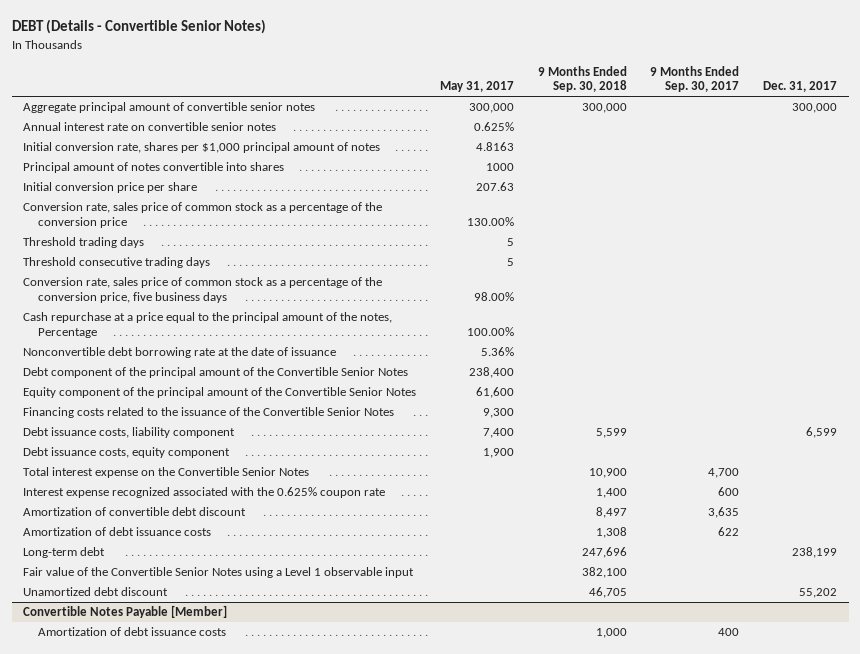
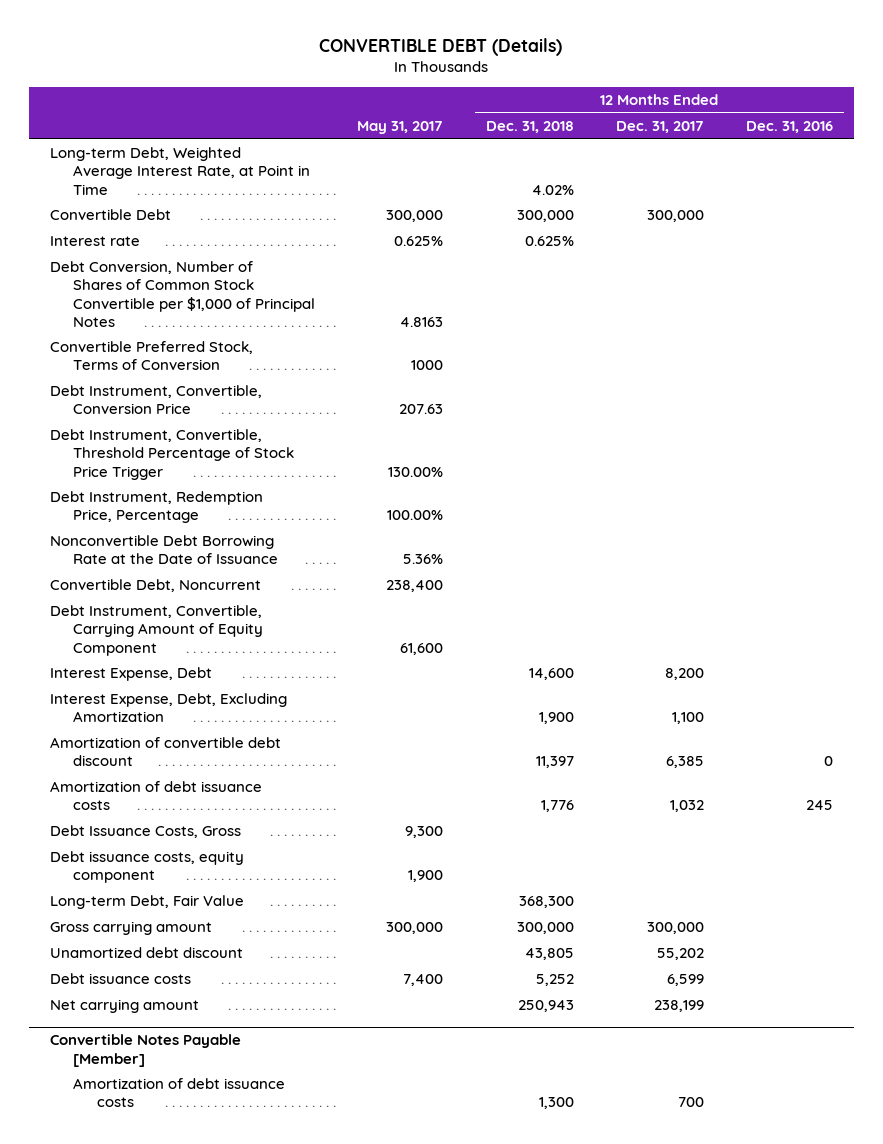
- DEBT (Details - Convertible Senior Notes)
+ CONVERTIBLE DEBT (Details)
- | May 31, 2017 | 9 Months Ended Sep. 30, 2018 | 9 Months Ended Sep. 30, 2017 | Dec. 31, 2017
+ | May 31, 2017 | 12 Months Ended Dec. 31, 2018 | 12 Months Ended Dec. 31, 2017 | 12 Months Ended Dec. 31, 2016
- Aggregate principal amount of convertible senior notes | 300,000 | 300,000 | | 300,000
- Annual interest rate on convertible senior notes | 0.625% | | |
- Initial conversion rate, shares per $1,000 principal amount of notes | 4.8163 | | |
- Principal amount of notes convertible into shares | 1000 | | |
- Initial conversion price per share | 207.63 | | |
- Conversion rate, sales price of common stock as a percentage of the conversion price | 130.00% | | |
- Threshold trading days | 5 | | |
- Threshold consecutive trading days | 5 | | |
- Conversion rate, sales price of common stock as a percentage of the conversion price, five business days | 98.00% | | |
- Cash repurchase at a price equal to the principal amount of the notes, Percentage | 100.00% | | |
- Nonconvertible debt borrowing rate at the date of issuance | 5.36% | | |
- Debt component of the principal amount of the Convertible Senior Notes | 238,400 | | |
- Equity component of the principal amount of the Convertible Senior Notes | 61,600 | | |
- Financing costs related to the issuance of the Convertible Senior Notes | 9,300 | | |
- Debt issuance costs, liability component | 7,400 | 5,599 | | 6,599
- Total interest expense on the Convertible Senior Notes | | 10,900 | 4,700 |
- Interest expense recognized associated with the 0.625% coupon rate | | 1,400 | 600 |
+ Long-term Debt, Weighted Average Interest Rate, at Point in Time | | 4.02% | |
+ Convertible Debt | 300,000 | 300,000 | 300,000 |
+ Interest rate | 0.625% | 0.625% | |
+ Debt Conversion, Number of Shares of Common Stock Convertible per $1,000 of Principal Notes | 4.8163 | | |
+ Convertible Preferred Stock, Terms of Conversion | 1000 | | |
+ Debt Instrument, Convertible, Conversion Price | 207.63 | | |
+ Debt Instrument, Convertible, Threshold Percentage of Stock Price Trigger | 130.00% | | |
+ Debt Instrument, Redemption Price, Percentage | 100.00% | | |
+ Nonconvertible Debt Borrowing Rate at the Date of Issuance | 5.36% | | |
+ Convertible Debt, Noncurrent | 238,400 | | |
+ Debt Instrument, Convertible, Carrying Amount of Equity Component | 61,600 | | |
+ Interest Expense, Debt | | 14,600 | 8,200 |
+ Interest Expense, Debt, Excluding Amortization | | 1,900 | 1,100 |
- Long-term debt | | 247,696 | | 238,199
- Fair value of the Convertible Senior Notes using a Level 1 observable input | | 382,100 | |
+ Debt Issuance Costs, Gross | 9,300 | | |
moved down: Debt issuance costs, equity component | 1,900 | | |
+ Long-term Debt, Fair Value | | 368,300 | |
+ Gross carrying amount | 300,000 | 300,000 | 300,000 |
+ Debt issuance costs | 7,400 | 5,252 | 6,599 |
+ Net carrying amount | | 250,943 | 238,199 |

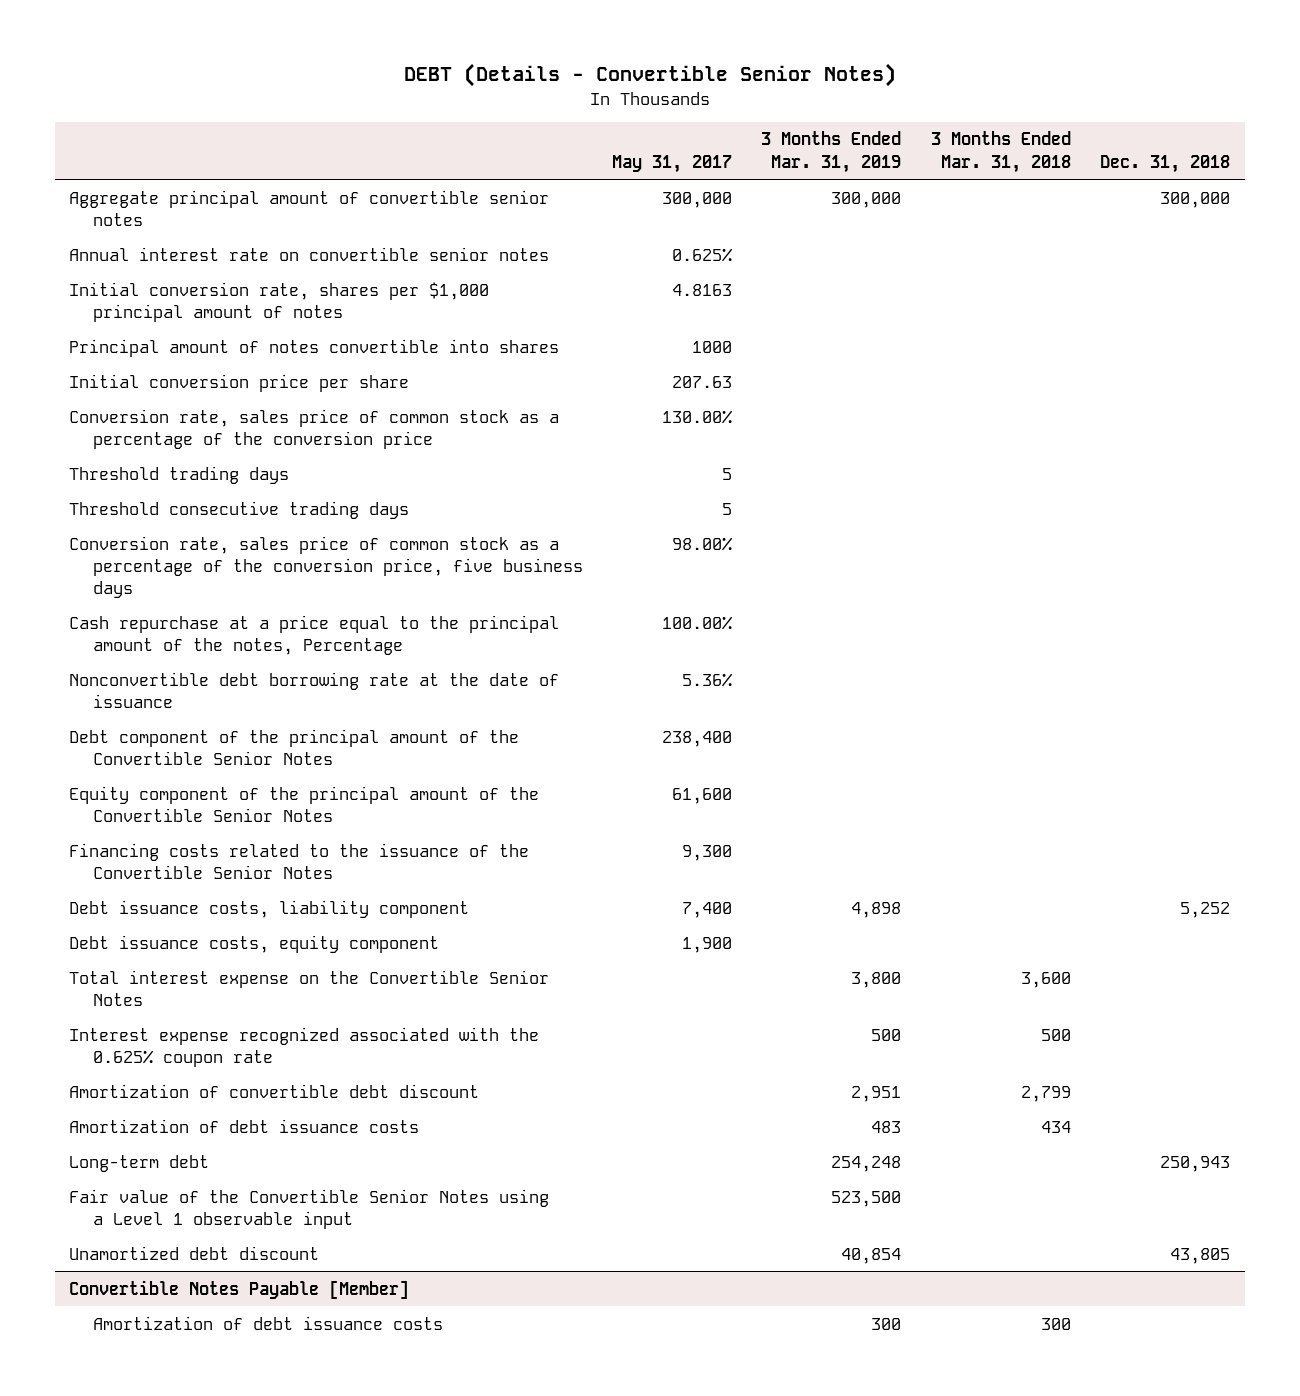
- CONVERTIBLE DEBT (Details)
+ DEBT (Details - Convertible Senior Notes)
- | May 31, 2017 | 12 Months Ended Dec. 31, 2018 | 12 Months Ended Dec. 31, 2017 | 12 Months Ended Dec. 31, 2016
+ | May 31, 2017 | 3 Months Ended Mar. 31, 2019 | 3 Months Ended Mar. 31, 2018 | Dec. 31, 2018
- Long-term Debt, Weighted Average Interest Rate, at Point in Time | | 4.02% | |
- Convertible Debt | 300,000 | 300,000 | 300,000 |
- Interest rate | 0.625% | 0.625% | |
- Debt Conversion, Number of Shares of Common Stock Convertible per $1,000 of Principal Notes | 4.8163 | | |
- Convertible Preferred Stock, Terms of Conversion | 1000 | | |
- Debt Instrument, Convertible, Conversion Price | 207.63 | | |
- Debt Instrument, Convertible, Threshold Percentage of Stock Price Trigger | 130.00% | | |
- Debt Instrument, Redemption Price, Percentage | 100.00% | | |
- Nonconvertible Debt Borrowing Rate at the Date of Issuance | 5.36% | | |
- Convertible Debt, Noncurrent | 238,400 | | |
- Debt Instrument, Convertible, Carrying Amount of Equity Component | 61,600 | | |
- Interest Expense, Debt | | 14,600 | 8,200 |
- Interest Expense, Debt, Excluding Amortization | | 1,900 | 1,100 |
+ Aggregate principal amount of convertible senior notes | 300,000 | 300,000 | | 300,000
+ Annual interest rate on convertible senior notes | 0.625% | | |
+ Initial conversion rate, shares per $1,000 principal amount of notes | 4.8163 | | |
+ Principal amount of notes convertible into shares | 1000 | | |
+ Initial conversion price per share | 207.63 | | |
+ Conversion rate, sales price of common stock as a percentage of the conversion price | 130.00% | | |
+ Threshold trading days | 5 | | |
+ Threshold consecutive trading days | 5 | | |
+ Conversion rate, sales price of common stock as a percentage of the conversion price, five business days | 98.00% | | |
+ Cash repurchase at a price equal to the principal amount of the notes, Percentage | 100.00% | | |
+ Nonconvertible debt borrowing rate at the date of issuance | 5.36% | | |
+ Debt component of the principal amount of the Convertible Senior Notes | 238,400 | | |
+ Equity component of the principal amount of the Convertible Senior Notes | 61,600 | | |
+ Financing costs related to the issuance of the Convertible Senior Notes | 9,300 | | |
+ Debt issuance costs, liability component | 7,400 | 4,898 | | 5,252
moved up: Debt issuance costs, equity component | 1,900 | | |
+ Total interest expense on the Convertible Senior Notes | | 3,800 | 3,600 |
+ Interest expense recognized associated with the 0.625% coupon rate | | 500 | 500 |
- Debt Issuance Costs, Gross | 9,300 | | |
- Long-term Debt, Fair Value | | 368,300 | |
- Gross carrying amount | 300,000 | 300,000 | 300,000 |
+ Long-term debt | | 254,248 | | 250,943
+ Fair value of the Convertible Senior Notes using a Level 1 observable input | | 523,500 | |
- Debt issuance costs | 7,400 | 5,252 | 6,599 |
- Net carrying amount | | 250,943 | 238,199 |

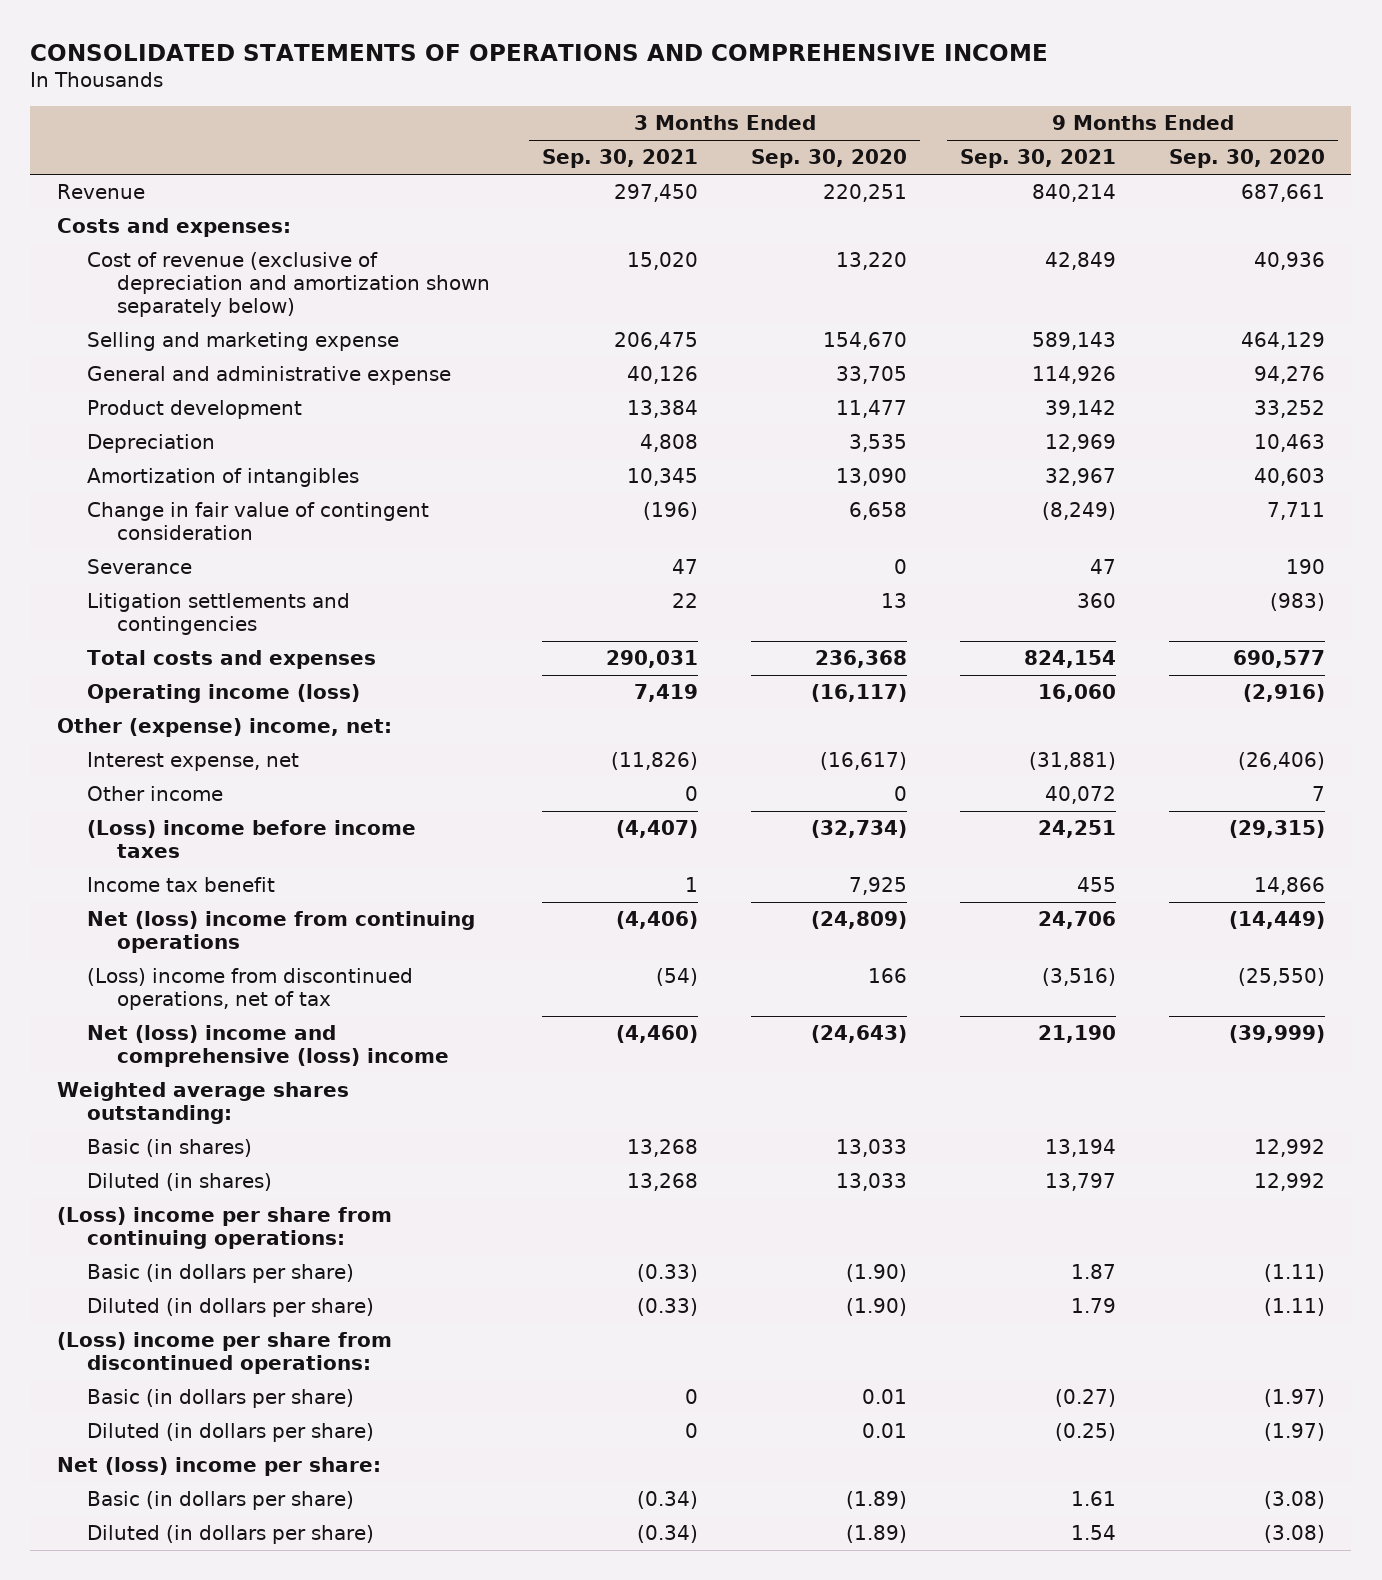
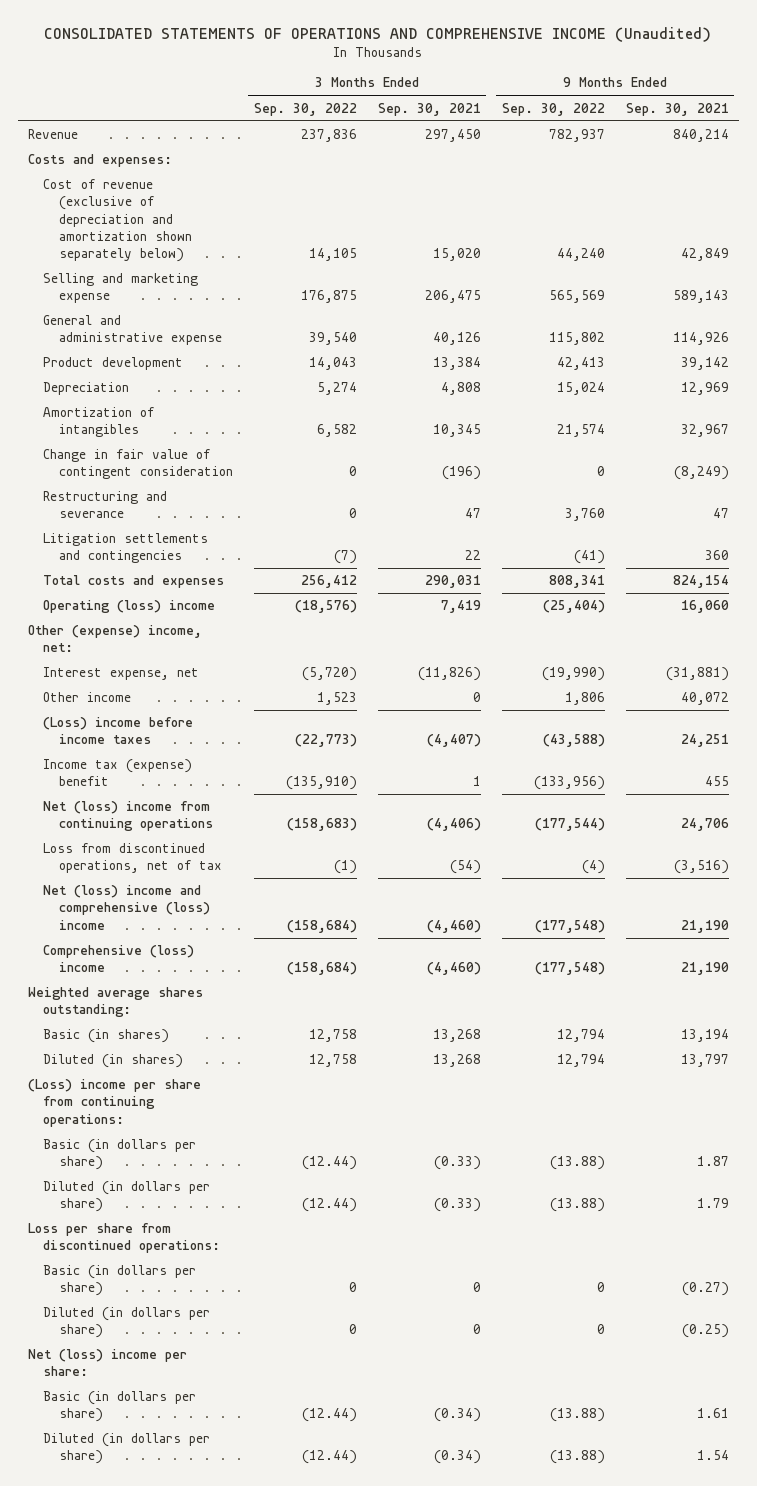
- CONSOLIDATED STATEMENTS OF OPERATIONS AND COMPREHENSIVE INCOME
+ CONSOLIDATED STATEMENTS OF OPERATIONS AND COMPREHENSIVE INCOME (Unaudited)
- | 3 Months Ended Sep. 30, 2021 | 3 Months Ended Sep. 30, 2020 | 9 Months Ended Sep. 30, 2021 | 9 Months Ended Sep. 30, 2020
+ | 3 Months Ended Sep. 30, 2022 | 3 Months Ended Sep. 30, 2021 | 9 Months Ended Sep. 30, 2022 | 9 Months Ended Sep. 30, 2021
- Severance | 47 | 0 | 47 | 190
+ Restructuring and severance | 0 | 47 | 3,760 | 47
- Operating income (loss) | 7,419 | (16,117) | 16,060 | (2,916)
+ Operating (loss) income | (18,576) | 7,419 | (25,404) | 16,060
- Income tax benefit | 1 | 7,925 | 455 | 14,866
+ Income tax (expense) benefit | (135,910) | 1 | (133,956) | 455
- (Loss) income from discontinued operations, net of tax | (54) | 166 | (3,516) | (25,550)
+ Loss from discontinued operations, net of tax | (1) | (54) | (4) | (3,516)
+ Comprehensive (loss) income | (158,684) | (4,460) | (177,548) | 21,190
- (Loss) income per share from discontinued operations:
+ Loss per share from discontinued operations:

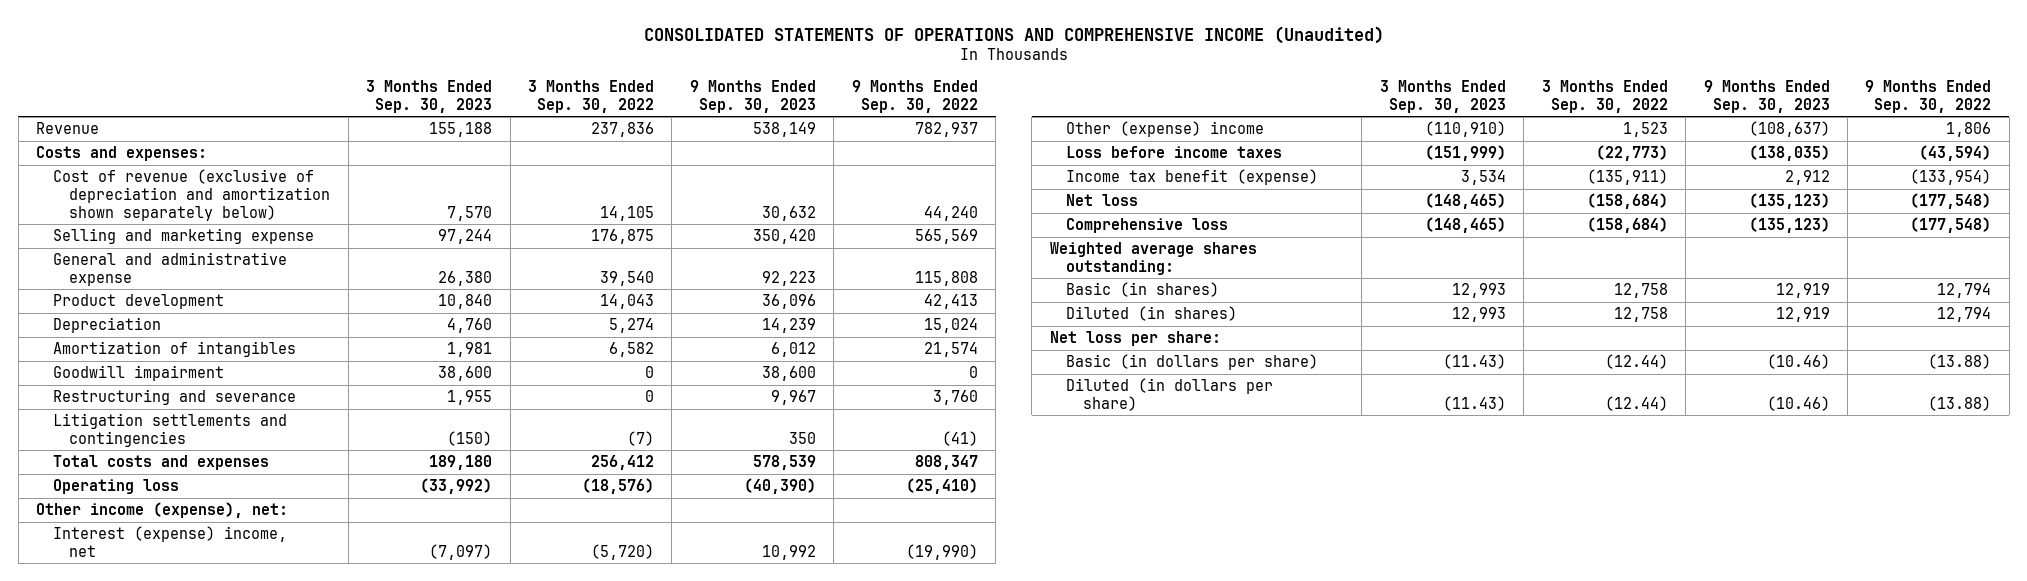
- | 3 Months Ended Sep. 30, 2022 | 3 Months Ended Sep. 30, 2021 | 9 Months Ended Sep. 30, 2022 | 9 Months Ended Sep. 30, 2021
+ | 3 Months Ended Sep. 30, 2023 | 3 Months Ended Sep. 30, 2022 | 9 Months Ended Sep. 30, 2023 | 9 Months Ended Sep. 30, 2022
- General and administrative expense | 39,540 | 40,126 | 115,802 | 114,926
+ General and administrative expense | 26,380 | 39,540 | 92,223 | 115,808
- Change in fair value of contingent consideration | 0 | (196) | 0 | (8,249)
+ Goodwill impairment | 38,600 | 0 | 38,600 | 0
- Total costs and expenses | 256,412 | 290,031 | 808,341 | 824,154
- Operating (loss) income | (18,576) | 7,419 | (25,404) | 16,060
- Other (expense) income, net:
- Interest expense, net | (5,720) | (11,826) | (19,990) | (31,881)
- Other income | 1,523 | 0 | 1,806 | 40,072
- (Loss) income before income taxes | (22,773) | (4,407) | (43,588) | 24,251
- Income tax (expense) benefit | (135,910) | 1 | (133,956) | 455
- Net (loss) income from continuing operations | (158,683) | (4,406) | (177,544) | 24,706
- Loss from discontinued operations, net of tax | (1) | (54) | (4) | (3,516)
- Net (loss) income and comprehensive (loss) income | (158,684) | (4,460) | (177,548) | 21,190
- Comprehensive (loss) income | (158,684) | (4,460) | (177,548) | 21,190
+ Total costs and expenses | 189,180 | 256,412 | 578,539 | 808,347
+ Operating loss | (33,992) | (18,576) | (40,390) | (25,410)
+ Other income (expense), net:
+ Interest (expense) income, net | (7,097) | (5,720) | 10,992 | (19,990)
+ Other (expense) income | (110,910) | 1,523 | (108,637) | 1,806
+ Loss before income taxes | (151,999) | (22,773) | (138,035) | (43,594)
+ Income tax benefit (expense) | 3,534 | (135,911) | 2,912 | (133,954)
+ Net loss | (148,465) | (158,684) | (135,123) | (177,548)
+ Comprehensive loss | (148,465) | (158,684) | (135,123) | (177,548)
- (Loss) income per share from continuing operations:
- Basic (in dollars per share) | (12.44) | (0.33) | (13.88) | 1.87
- Diluted (in dollars per share) | (12.44) | (0.33) | (13.88) | 1.79
- Loss per share from discontinued operations:
- Basic (in dollars per share) | 0 | 0 | 0 | (0.27)
- Diluted (in dollars per share) | 0 | 0 | 0 | (0.25)
- Net (loss) income per share:
+ Net loss per share:

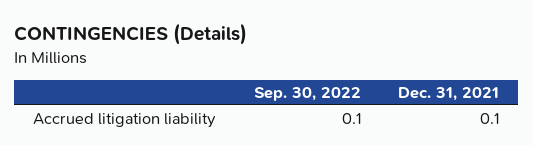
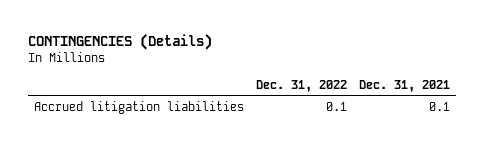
- | Sep. 30, 2022 | Dec. 31, 2021
+ | Dec. 31, 2022 | Dec. 31, 2021
- Accrued litigation liability | 0.1 | 0.1
+ Accrued litigation liabilities | 0.1 | 0.1

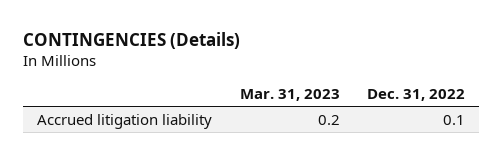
- | Dec. 31, 2022 | Dec. 31, 2021
+ | Mar. 31, 2023 | Dec. 31, 2022
- Accrued litigation liabilities | 0.1 | 0.1
+ Accrued litigation liability | 0.2 | 0.1

